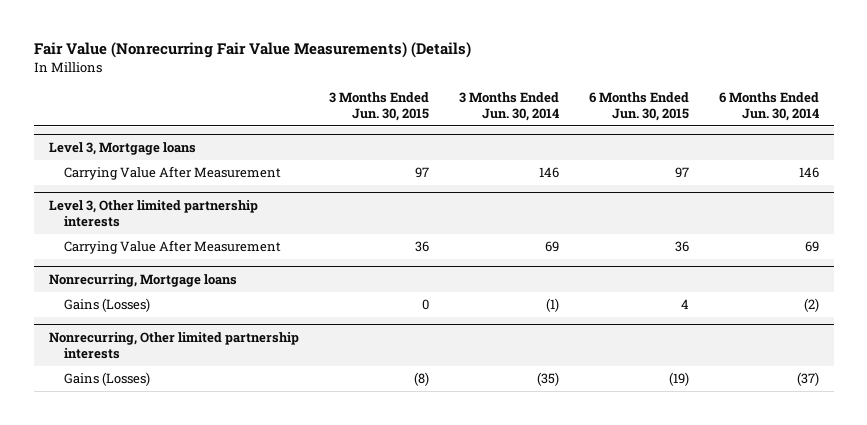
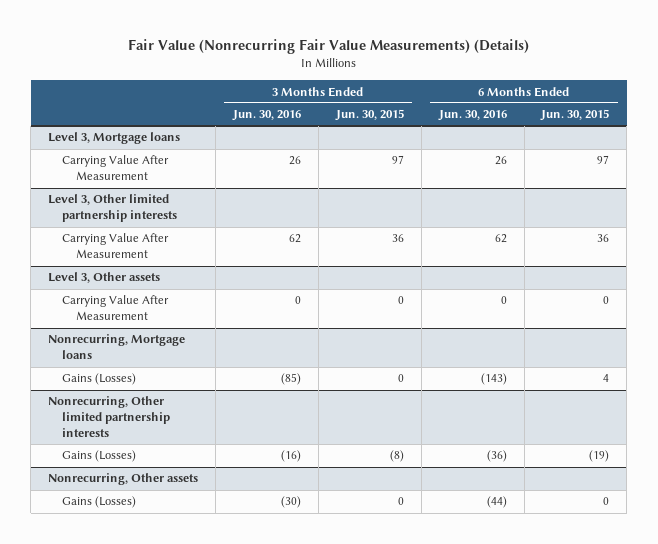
- | 3 Months Ended Jun. 30, 2015 | 3 Months Ended Jun. 30, 2014 | 6 Months Ended Jun. 30, 2015 | 6 Months Ended Jun. 30, 2014
+ | 3 Months Ended Jun. 30, 2016 | 3 Months Ended Jun. 30, 2015 | 6 Months Ended Jun. 30, 2016 | 6 Months Ended Jun. 30, 2015
+ Level 3, Other assets
+ Carrying Value After Measurement | 0 | 0 | 0 | 0
+ Nonrecurring, Other assets
+ Gains (Losses) | (30) | 0 | (44) | 0

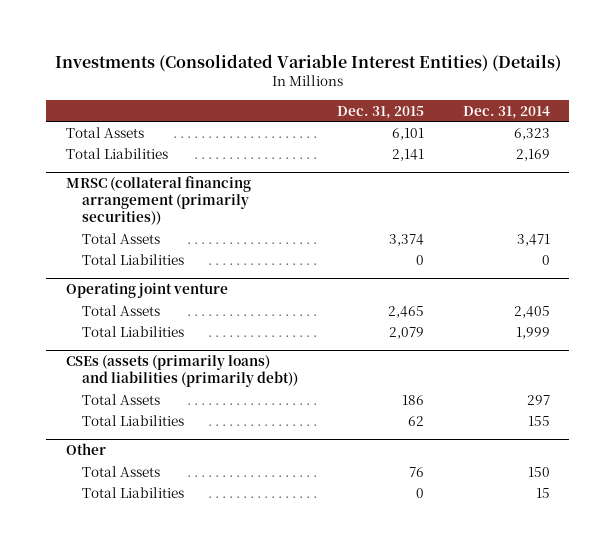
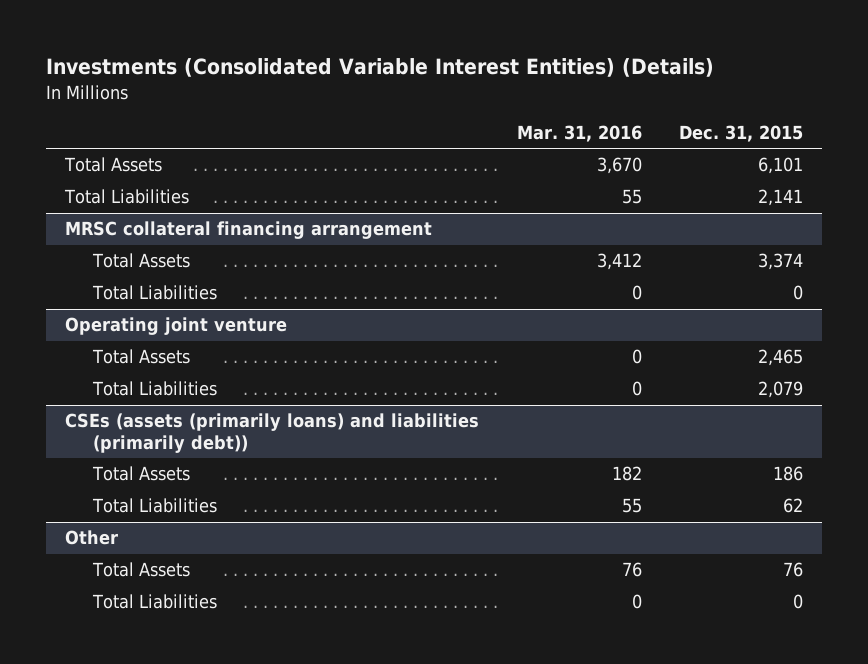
- | Dec. 31, 2015 | Dec. 31, 2014
+ | Mar. 31, 2016 | Dec. 31, 2015
- MRSC (collateral financing arrangement (primarily securities))
+ MRSC collateral financing arrangement

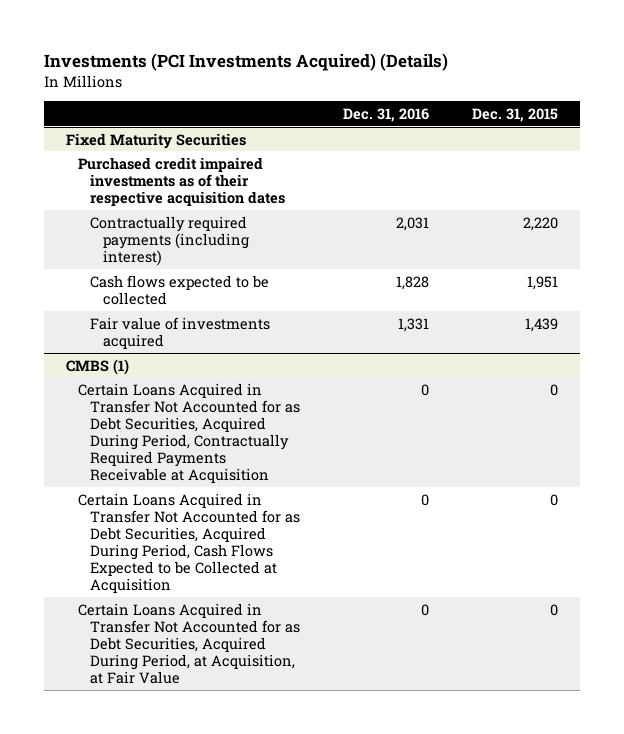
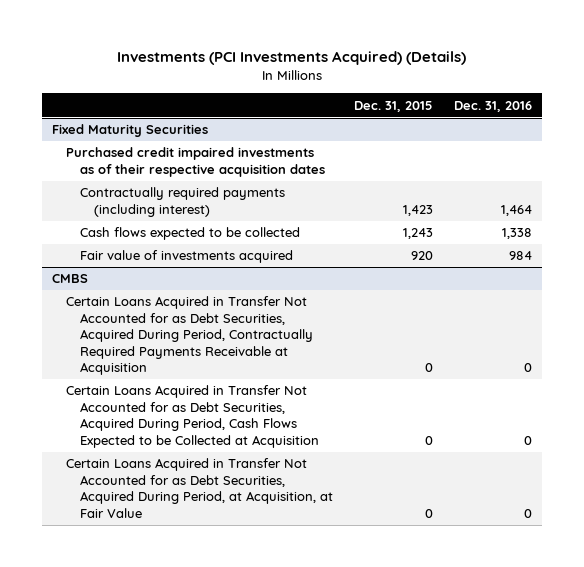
- | Dec. 31, 2016 | Dec. 31, 2015
+ | Dec. 31, 2015 | Dec. 31, 2016
@ Fixed Maturity Securities
- Contractually required payments (including interest) | 2,031 | 2,220
- Cash flows expected to be collected | 1,828 | 1,951
- Fair value of investments acquired | 1,331 | 1,439
- CMBS (1)
@ Fixed Maturity Securities
+ Contractually required payments (including interest) | 1,423 | 1,464
+ Cash flows expected to be collected | 1,243 | 1,338
+ Fair value of investments acquired | 920 | 984
+ CMBS

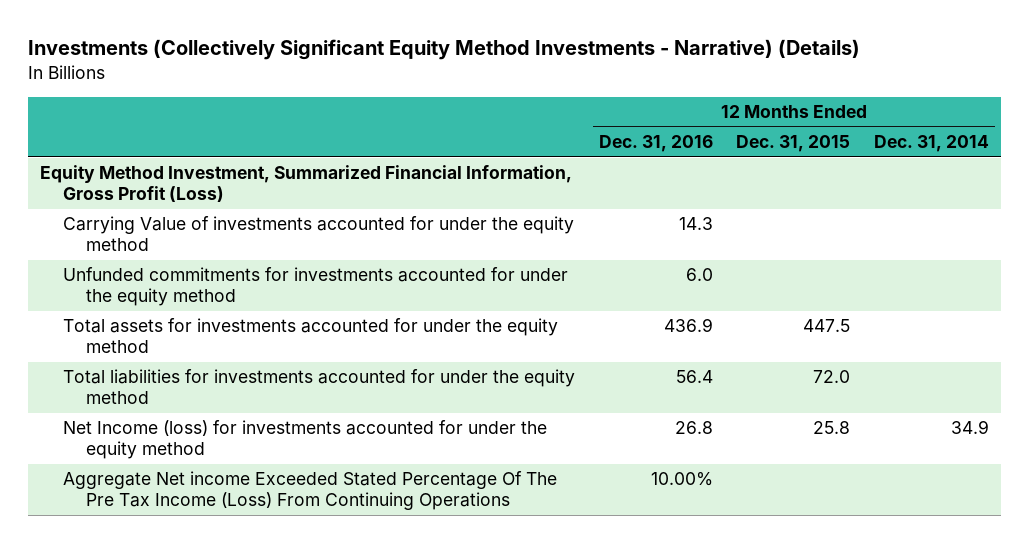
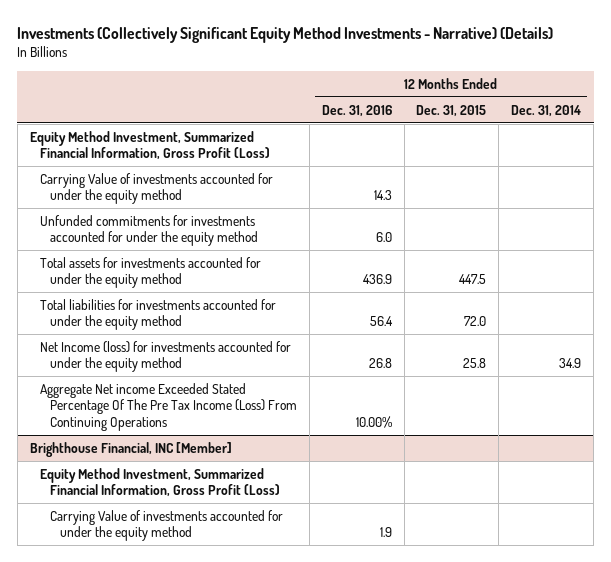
+ Brighthouse Financial, INC [Member]
+ Equity Method Investment, Summarized Financial Information, Gross Profit (Loss)
+ Carrying Value of investments accounted for under the equity method | 1.9 | |

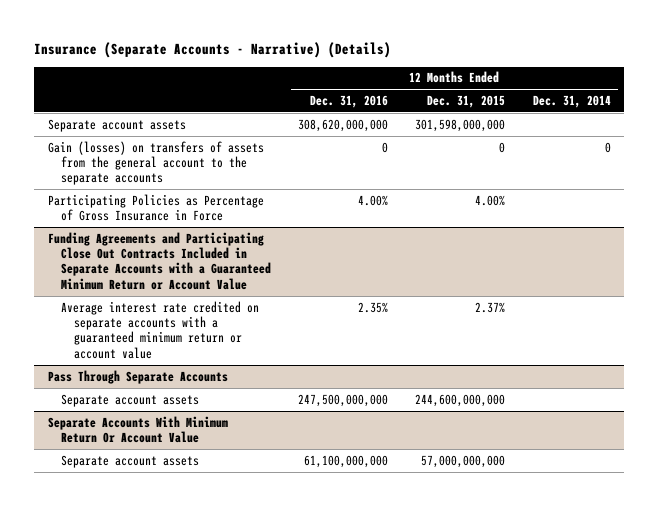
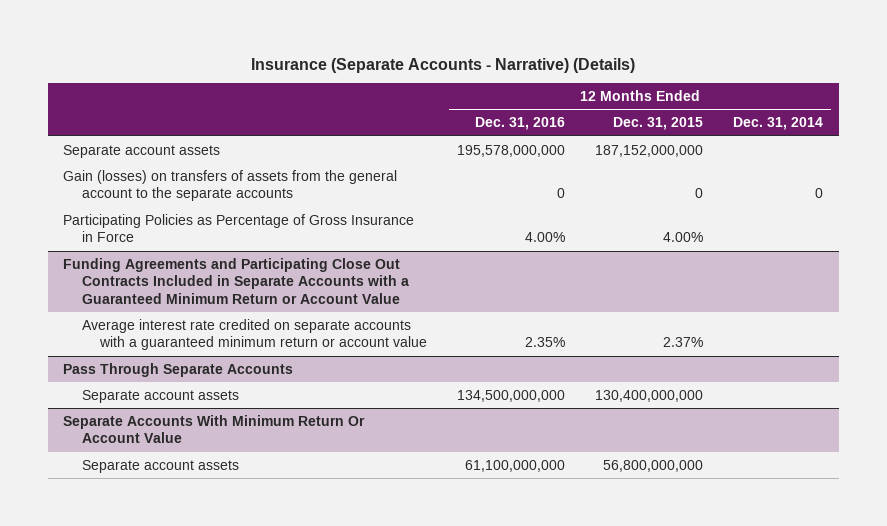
- Separate account assets | 308,620,000,000 | 301,598,000,000 |
+ Separate account assets | 195,578,000,000 | 187,152,000,000 |
@ Pass Through Separate Accounts
- Separate account assets | 247,500,000,000 | 244,600,000,000 |
+ Separate account assets | 134,500,000,000 | 130,400,000,000 |
@ Separate Accounts With Minimum Return Or Account Value
- Separate account assets | 61,100,000,000 | 57,000,000,000 |
+ Separate account assets | 61,100,000,000 | 56,800,000,000 |

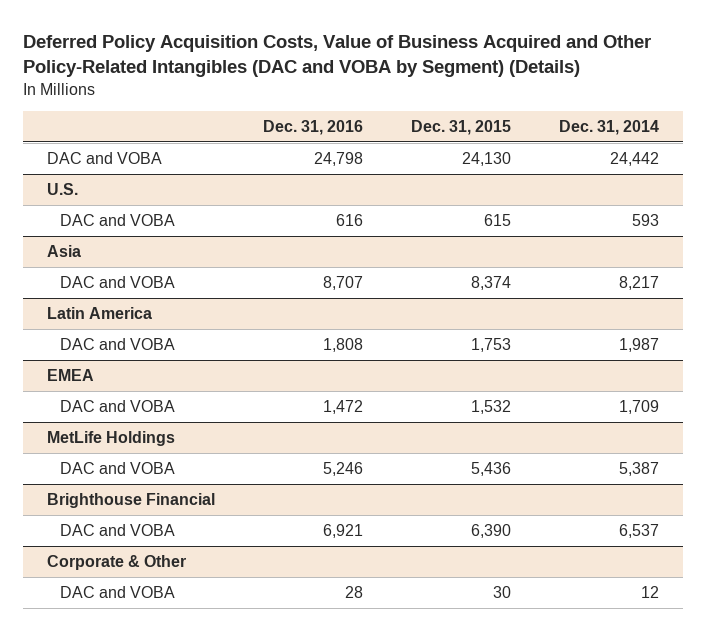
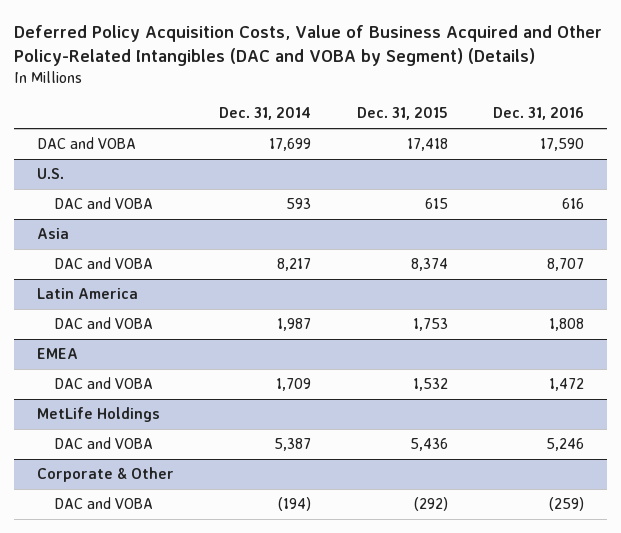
- | Dec. 31, 2016 | Dec. 31, 2015 | Dec. 31, 2014
+ | Dec. 31, 2014 | Dec. 31, 2015 | Dec. 31, 2016
- DAC and VOBA | 24,798 | 24,130 | 24,442
+ DAC and VOBA | 17,699 | 17,418 | 17,590
- Brighthouse Financial
- DAC and VOBA | 6,921 | 6,390 | 6,537
@ Corporate & Other
- DAC and VOBA | 28 | 30 | 12
+ DAC and VOBA | (194) | (292) | (259)

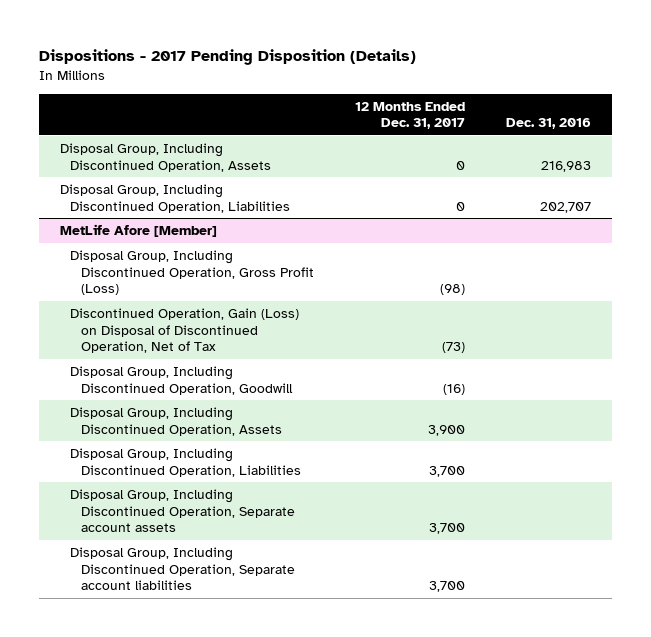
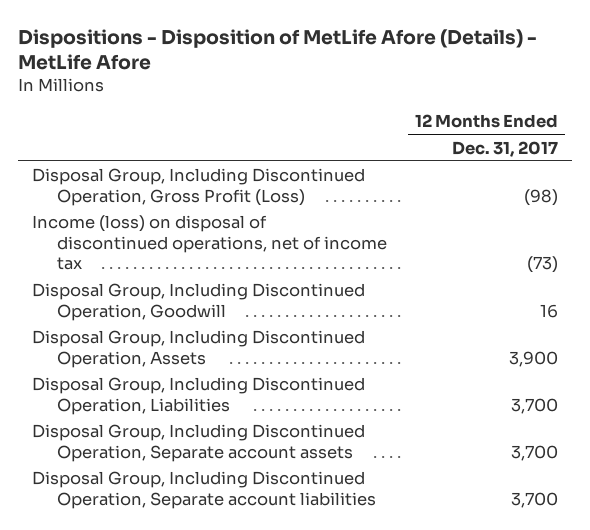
- Dispositions - 2017 Pending Disposition (Details)
+ Dispositions - Disposition of MetLife Afore (Details) - MetLife Afore
- | 12 Months Ended Dec. 31, 2017 | Dec. 31, 2016
+ | 12 Months Ended Dec. 31, 2017
- Disposal Group, Including Discontinued Operation, Assets | 0 | 216,983
- Disposal Group, Including Discontinued Operation, Liabilities | 0 | 202,707
- MetLife Afore [Member]
- Discontinued Operation, Gain (Loss) on Disposal of Discontinued Operation, Net of Tax | (73) |
- Disposal Group, Including Discontinued Operation, Goodwill | (16) |
+ Income (loss) on disposal of discontinued operations, net of income tax | (73)
+ Disposal Group, Including Discontinued Operation, Goodwill | 16

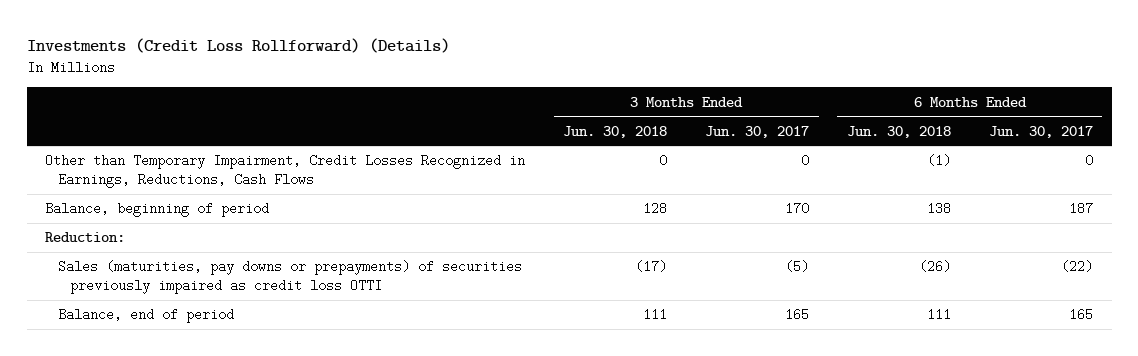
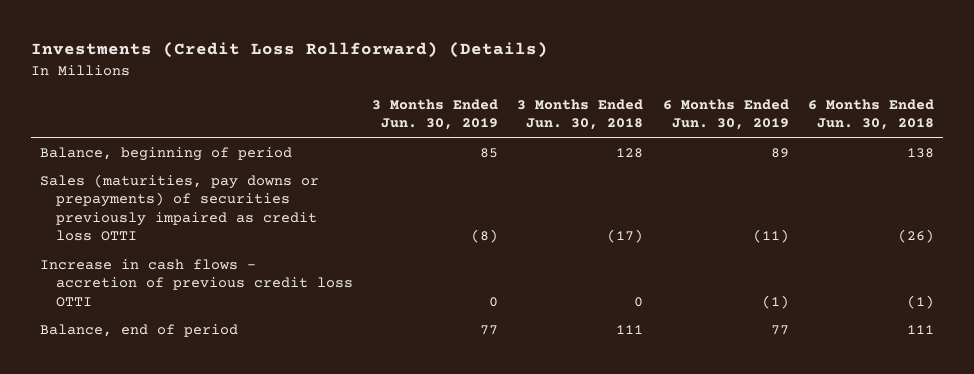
- | 3 Months Ended Jun. 30, 2018 | 3 Months Ended Jun. 30, 2017 | 6 Months Ended Jun. 30, 2018 | 6 Months Ended Jun. 30, 2017
+ | 3 Months Ended Jun. 30, 2019 | 3 Months Ended Jun. 30, 2018 | 6 Months Ended Jun. 30, 2019 | 6 Months Ended Jun. 30, 2018
- Other than Temporary Impairment, Credit Losses Recognized in Earnings, Reductions, Cash Flows | 0 | 0 | (1) | 0
- Reduction:
+ Increase in cash flows - accretion of previous credit loss OTTI | 0 | 0 | (1) | (1)

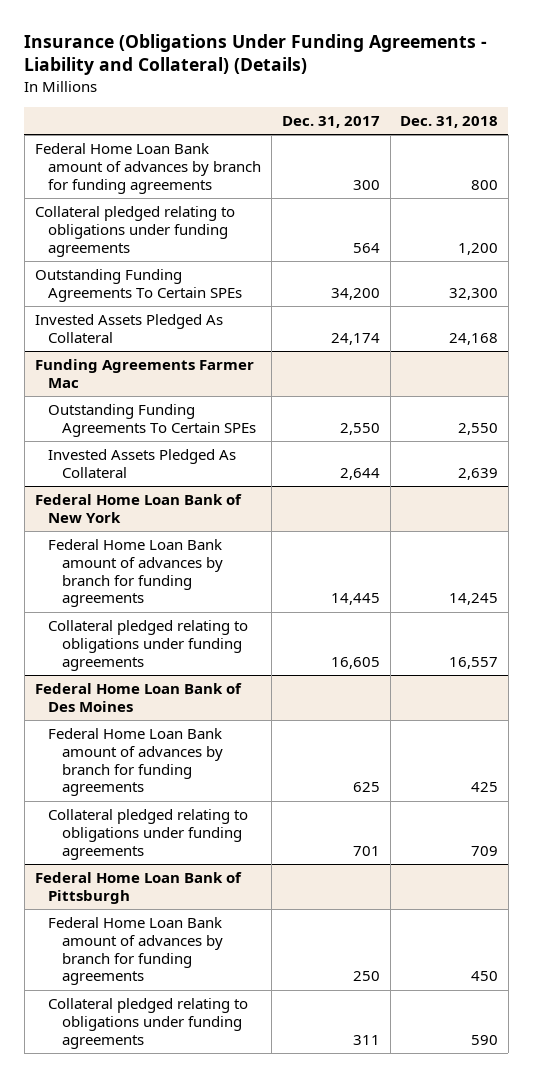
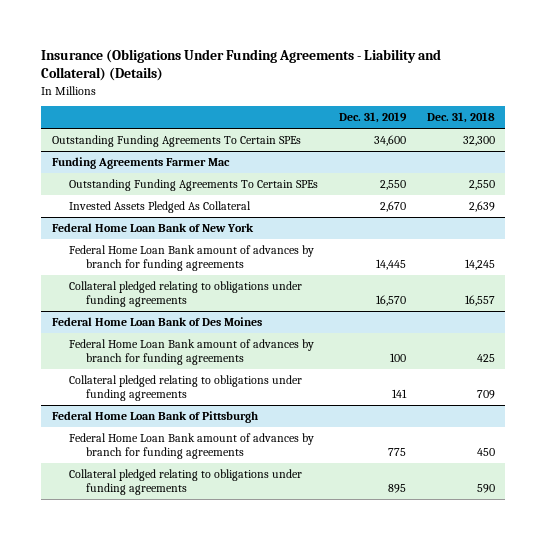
- | Dec. 31, 2017 | Dec. 31, 2018
+ | Dec. 31, 2019 | Dec. 31, 2018
- Federal Home Loan Bank amount of advances by branch for funding agreements | 300 | 800
- Collateral pledged relating to obligations under funding agreements | 564 | 1,200
- Invested Assets Pledged As Collateral | 24,174 | 24,168

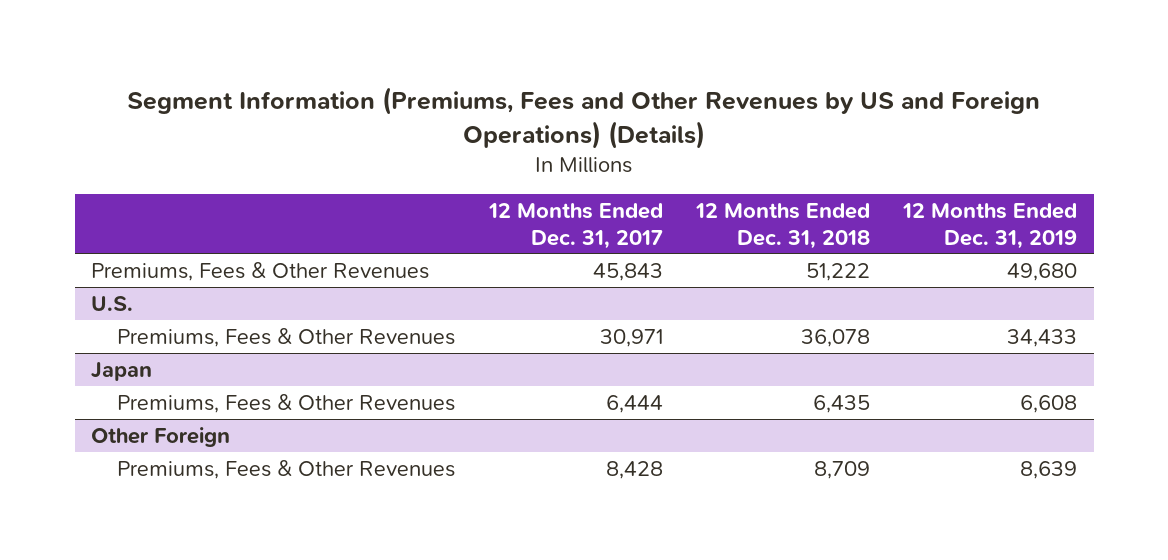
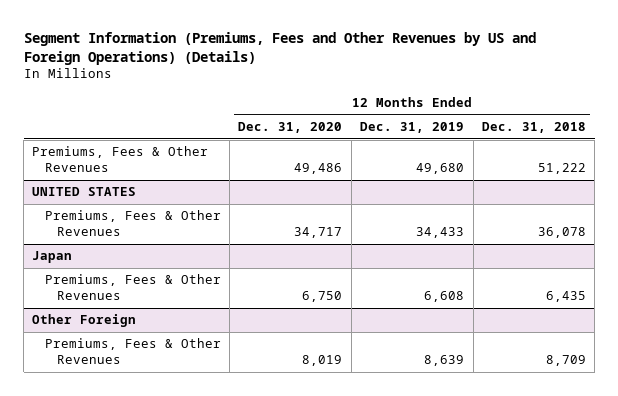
- | 12 Months Ended Dec. 31, 2017 | 12 Months Ended Dec. 31, 2018 | 12 Months Ended Dec. 31, 2019
+ | 12 Months Ended Dec. 31, 2020 | 12 Months Ended Dec. 31, 2019 | 12 Months Ended Dec. 31, 2018
- U.S.
+ UNITED STATES

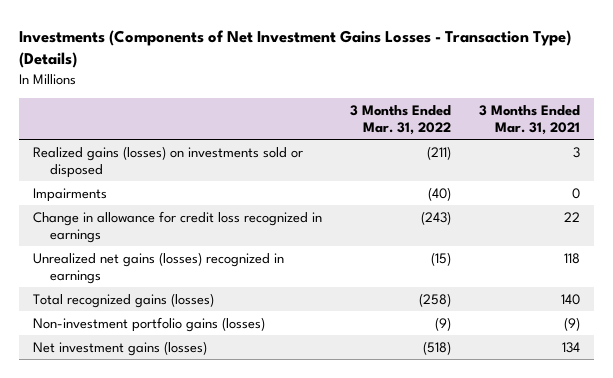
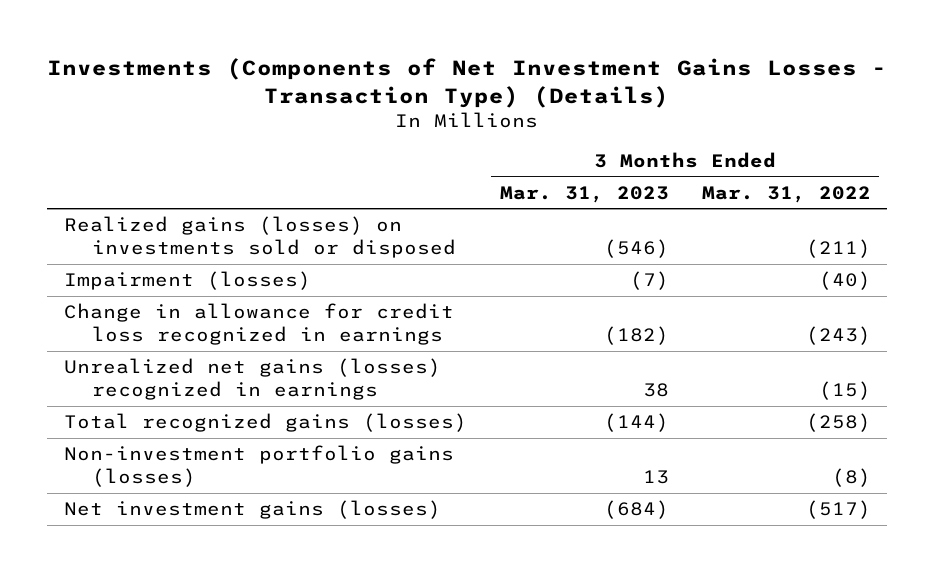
- | 3 Months Ended Mar. 31, 2022 | 3 Months Ended Mar. 31, 2021
+ | 3 Months Ended Mar. 31, 2023 | 3 Months Ended Mar. 31, 2022
- Impairments | (40) | 0
+ Impairment (losses) | (7) | (40)
- Non-investment portfolio gains (losses) | (9) | (9)
- Net investment gains (losses) | (518) | 134
+ Non-investment portfolio gains (losses) | 13 | (8)
+ Net investment gains (losses) | (684) | (517)

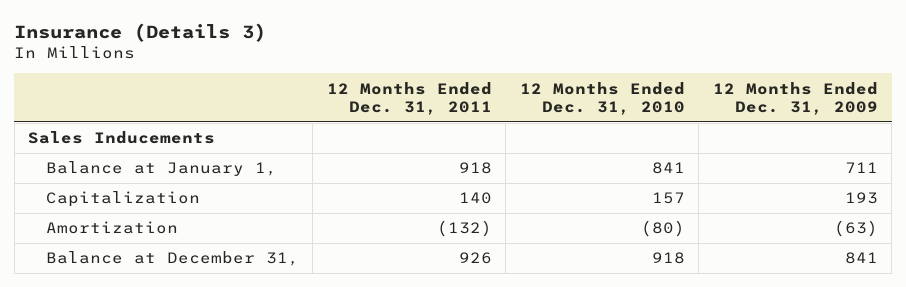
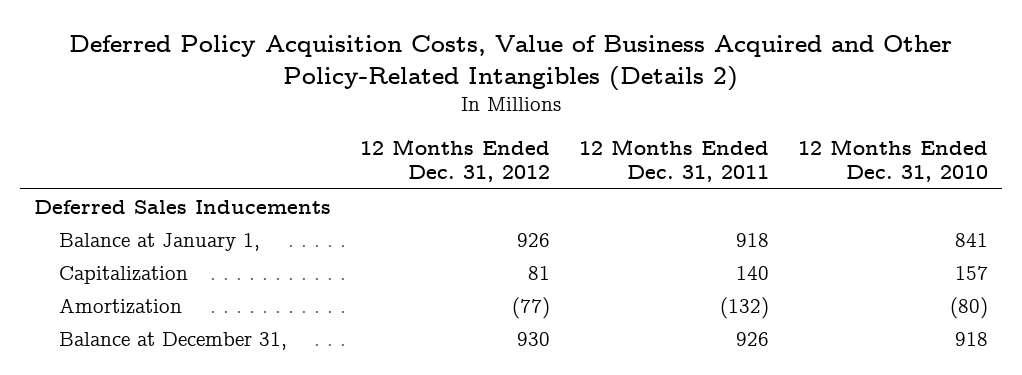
- Insurance (Details 3)
+ Deferred Policy Acquisition Costs, Value of Business Acquired and Other Policy-Related Intangibles (Details 2)
- | 12 Months Ended Dec. 31, 2011 | 12 Months Ended Dec. 31, 2010 | 12 Months Ended Dec. 31, 2009
+ | 12 Months Ended Dec. 31, 2012 | 12 Months Ended Dec. 31, 2011 | 12 Months Ended Dec. 31, 2010
- Sales Inducements
+ Deferred Sales Inducements

